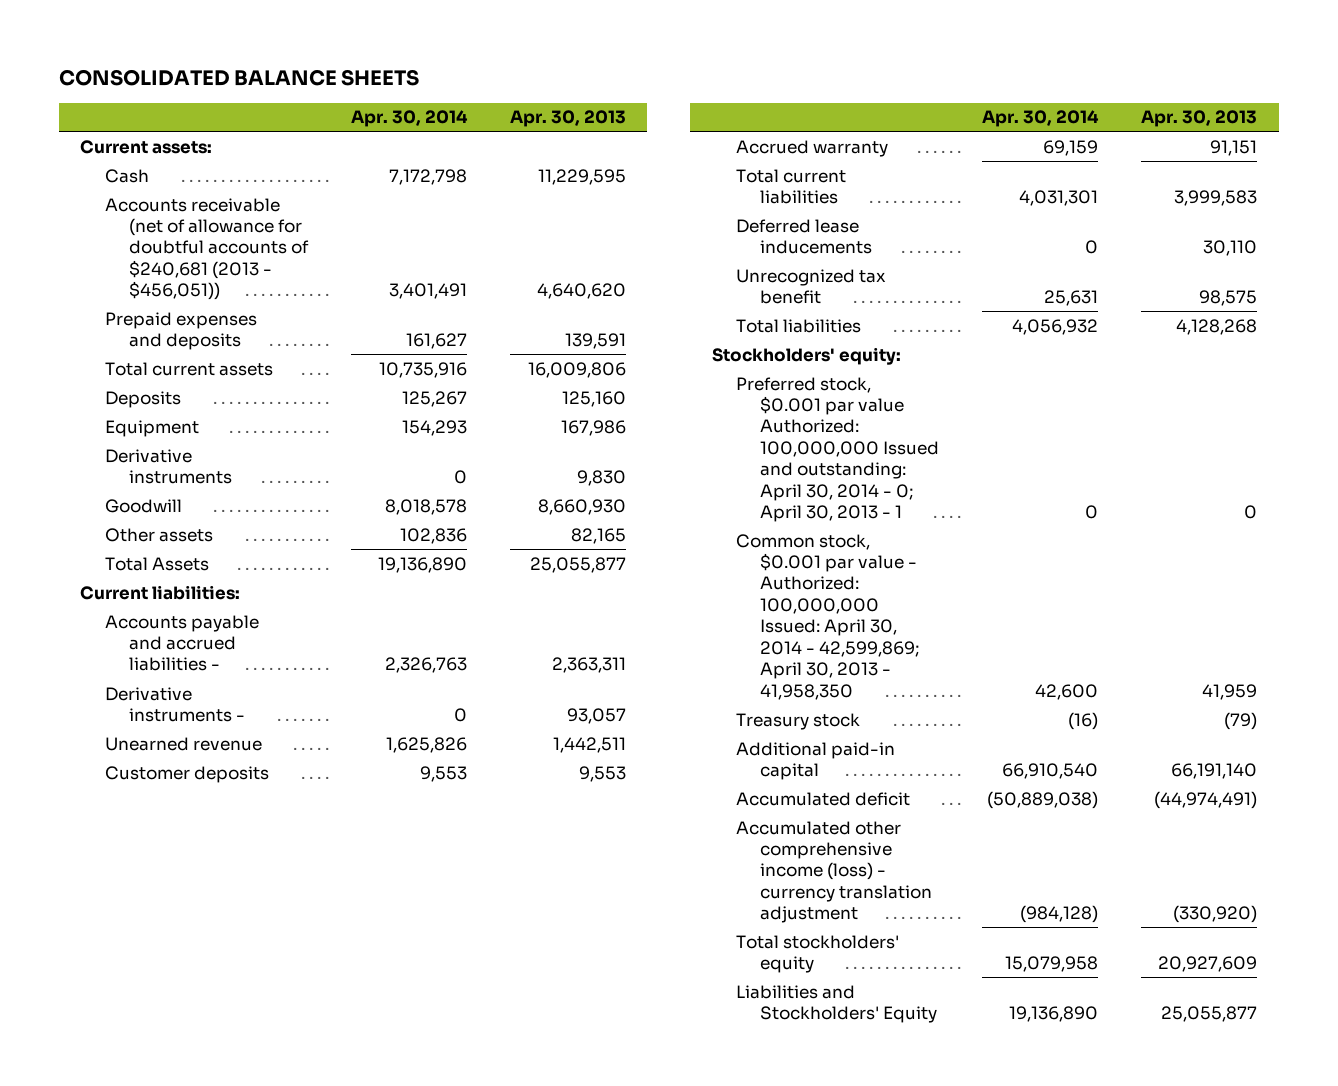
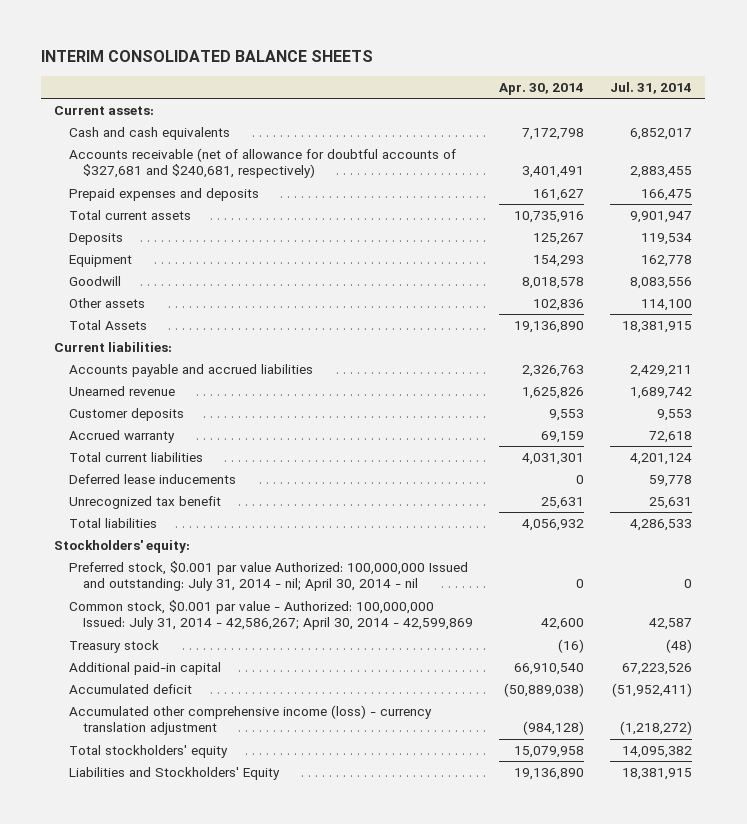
- CONSOLIDATED BALANCE SHEETS
+ INTERIM CONSOLIDATED BALANCE SHEETS
- | Apr. 30, 2014 | Apr. 30, 2013
+ | Apr. 30, 2014 | Jul. 31, 2014
- Cash | 7,172,798 | 11,229,595
- Accounts receivable (net of allowance for doubtful accounts of $240,681 (2013 - $456,051)) | 3,401,491 | 4,640,620
+ Cash and cash equivalents | 7,172,798 | 6,852,017
+ Accounts receivable (net of allowance for doubtful accounts of $327,681 and $240,681, respectively) | 3,401,491 | 2,883,455
- Derivative instruments | 0 | 9,830
- Accounts payable and accrued liabilities - | 2,326,763 | 2,363,311
- Derivative instruments - | 0 | 93,057
+ Accounts payable and accrued liabilities | 2,326,763 | 2,429,211
- Preferred stock, $0.001 par value Authorized: 100,000,000 Issued and outstanding: April 30, 2014 - 0; April 30, 2013 - 1 | 0 | 0
- Common stock, $0.001 par value - Authorized: 100,000,000 Issued: April 30, 2014 - 42,599,869; April 30, 2013 - 41,958,350 | 42,600 | 41,959
+ Preferred stock, $0.001 par value Authorized: 100,000,000 Issued and outstanding: July 31, 2014 - nil; April 30, 2014 - nil | 0 | 0
+ Common stock, $0.001 par value - Authorized: 100,000,000 Issued: July 31, 2014 - 42,586,267; April 30, 2014 - 42,599,869 | 42,600 | 42,587

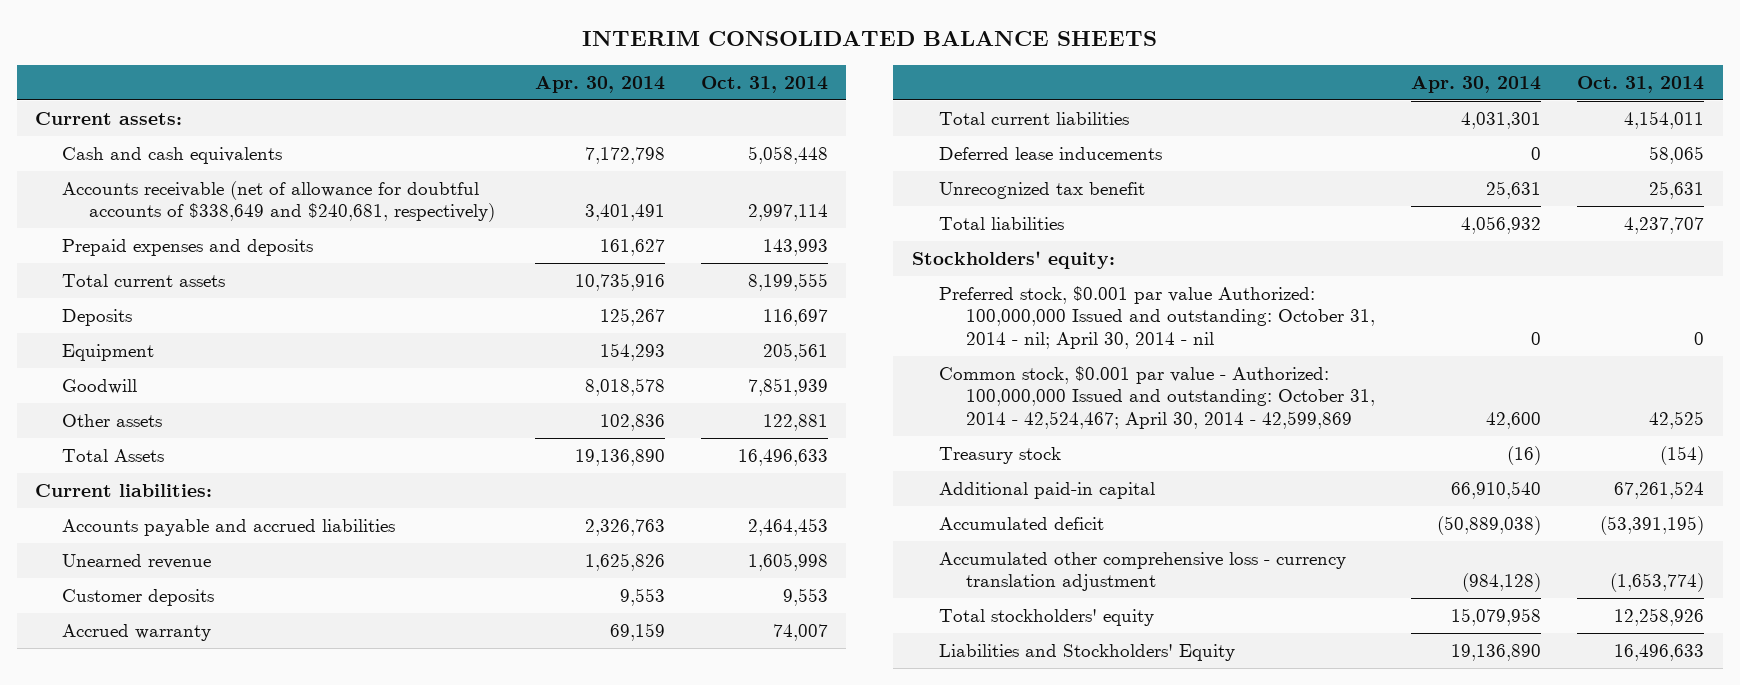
- | Apr. 30, 2014 | Jul. 31, 2014
+ | Apr. 30, 2014 | Oct. 31, 2014
- Accounts receivable (net of allowance for doubtful accounts of $327,681 and $240,681, respectively) | 3,401,491 | 2,883,455
+ Accounts receivable (net of allowance for doubtful accounts of $338,649 and $240,681, respectively) | 3,401,491 | 2,997,114
- Preferred stock, $0.001 par value Authorized: 100,000,000 Issued and outstanding: July 31, 2014 - nil; April 30, 2014 - nil | 0 | 0
- Common stock, $0.001 par value - Authorized: 100,000,000 Issued: July 31, 2014 - 42,586,267; April 30, 2014 - 42,599,869 | 42,600 | 42,587
+ Preferred stock, $0.001 par value Authorized: 100,000,000 Issued and outstanding: October 31, 2014 - nil; April 30, 2014 - nil | 0 | 0
+ Common stock, $0.001 par value - Authorized: 100,000,000 Issued and outstanding: October 31, 2014 - 42,524,467; April 30, 2014 - 42,599,869 | 42,600 | 42,525
- Accumulated other comprehensive income (loss) - currency translation adjustment | (984,128) | (1,218,272)
+ Accumulated other comprehensive loss - currency translation adjustment | (984,128) | (1,653,774)

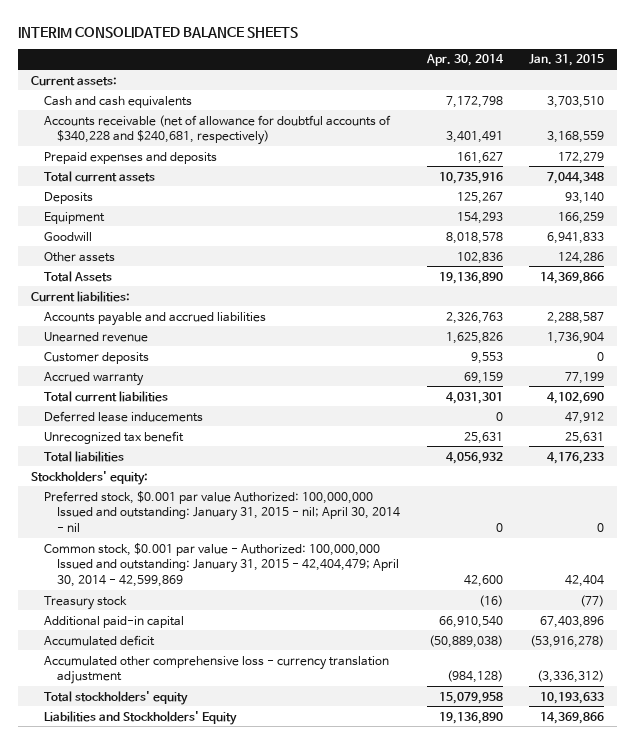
- | Apr. 30, 2014 | Oct. 31, 2014
+ | Apr. 30, 2014 | Jan. 31, 2015
- Accounts receivable (net of allowance for doubtful accounts of $338,649 and $240,681, respectively) | 3,401,491 | 2,997,114
+ Accounts receivable (net of allowance for doubtful accounts of $340,228 and $240,681, respectively) | 3,401,491 | 3,168,559
- Preferred stock, $0.001 par value Authorized: 100,000,000 Issued and outstanding: October 31, 2014 - nil; April 30, 2014 - nil | 0 | 0
- Common stock, $0.001 par value - Authorized: 100,000,000 Issued and outstanding: October 31, 2014 - 42,524,467; April 30, 2014 - 42,599,869 | 42,600 | 42,525
+ Preferred stock, $0.001 par value Authorized: 100,000,000 Issued and outstanding: January 31, 2015 - nil; April 30, 2014 - nil | 0 | 0
+ Common stock, $0.001 par value - Authorized: 100,000,000 Issued and outstanding: January 31, 2015 - 42,404,479; April 30, 2014 - 42,599,869 | 42,600 | 42,404

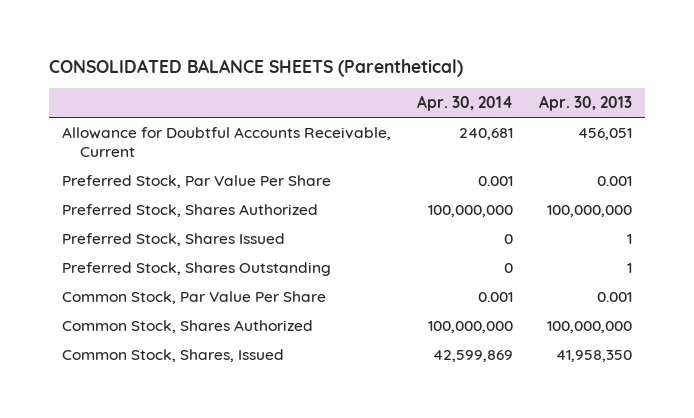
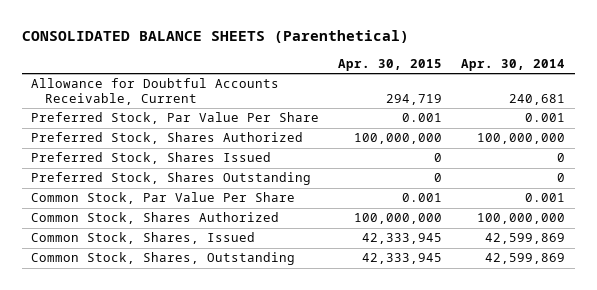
- | Apr. 30, 2014 | Apr. 30, 2013
+ | Apr. 30, 2015 | Apr. 30, 2014
+ Common Stock, Shares, Outstanding | 42,333,945 | 42,599,869

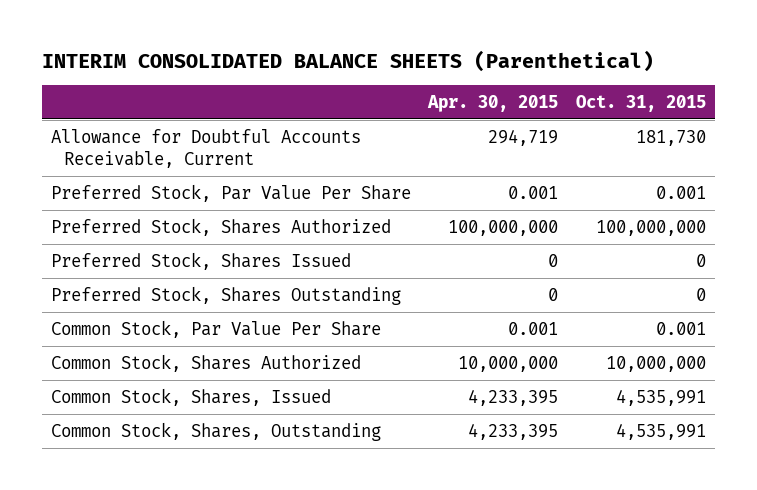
- CONSOLIDATED BALANCE SHEETS (Parenthetical)
+ INTERIM CONSOLIDATED BALANCE SHEETS (Parenthetical)
- | Apr. 30, 2015 | Apr. 30, 2014
+ | Apr. 30, 2015 | Oct. 31, 2015
- Common Stock, Shares Authorized | 100,000,000 | 100,000,000
- Common Stock, Shares, Issued | 42,333,945 | 42,599,869
- Common Stock, Shares, Outstanding | 42,333,945 | 42,599,869
+ Common Stock, Shares Authorized | 10,000,000 | 10,000,000
+ Common Stock, Shares, Issued | 4,233,395 | 4,535,991
+ Common Stock, Shares, Outstanding | 4,233,395 | 4,535,991

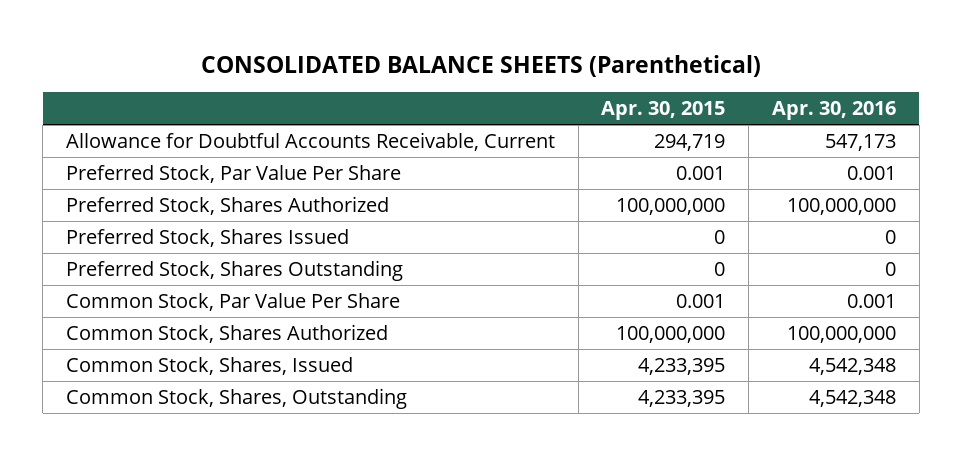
- INTERIM CONSOLIDATED BALANCE SHEETS (Parenthetical)
+ CONSOLIDATED BALANCE SHEETS (Parenthetical)
- | Apr. 30, 2015 | Oct. 31, 2015
+ | Apr. 30, 2015 | Apr. 30, 2016
- Common Stock, Shares Authorized | 10,000,000 | 10,000,000
+ Common Stock, Shares Authorized | 100,000,000 | 100,000,000

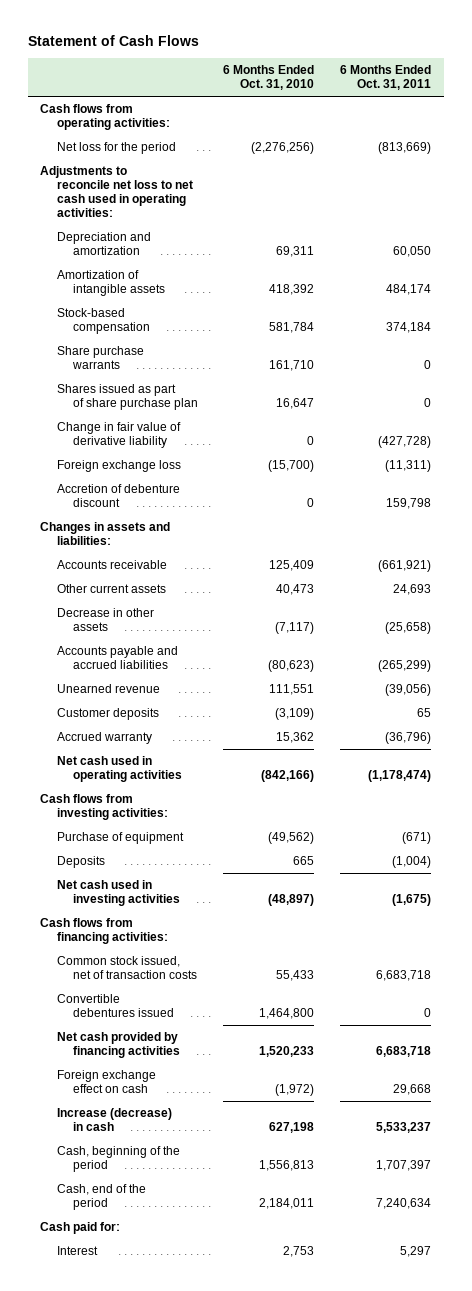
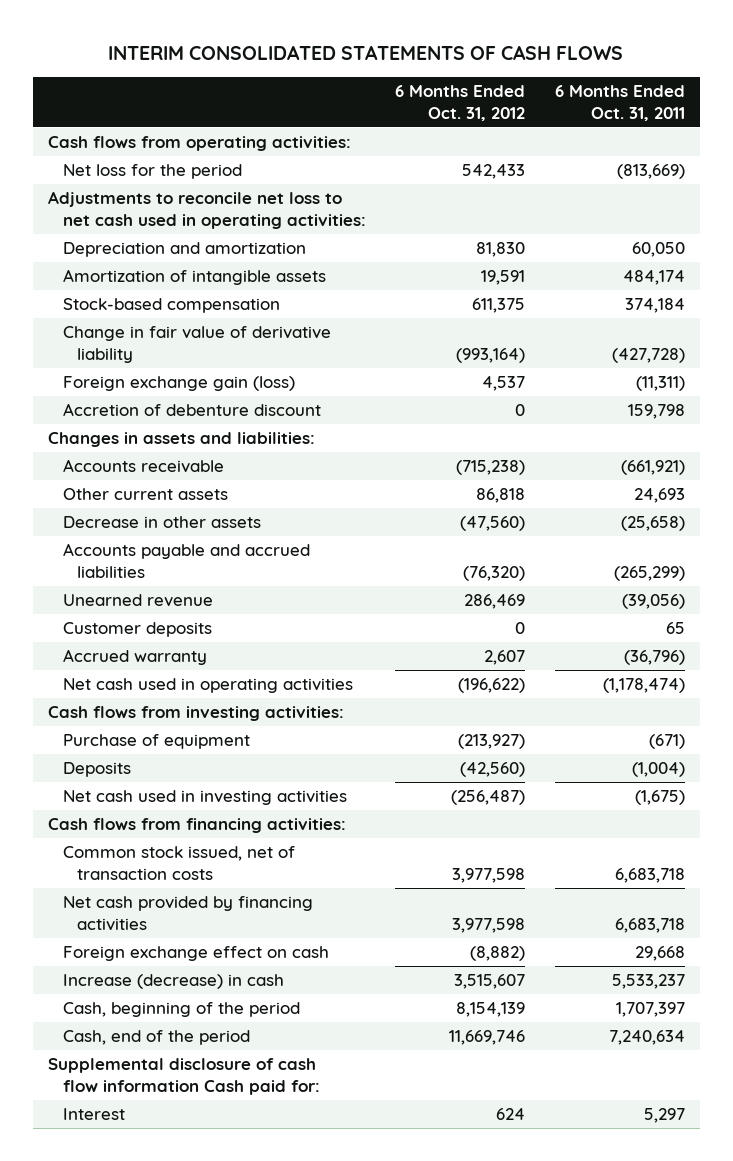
- Statement of Cash Flows
+ INTERIM CONSOLIDATED STATEMENTS OF CASH FLOWS
- | 6 Months Ended Oct. 31, 2010 | 6 Months Ended Oct. 31, 2011
+ | 6 Months Ended Oct. 31, 2012 | 6 Months Ended Oct. 31, 2011
- Share purchase warrants | 161,710 | 0
- Shares issued as part of share purchase plan | 16,647 | 0
- Foreign exchange loss | (15,700) | (11,311)
+ Foreign exchange gain (loss) | 4,537 | (11,311)
- Convertible debentures issued | 1,464,800 | 0
- Cash paid for:
+ Supplemental disclosure of cash flow information Cash paid for:

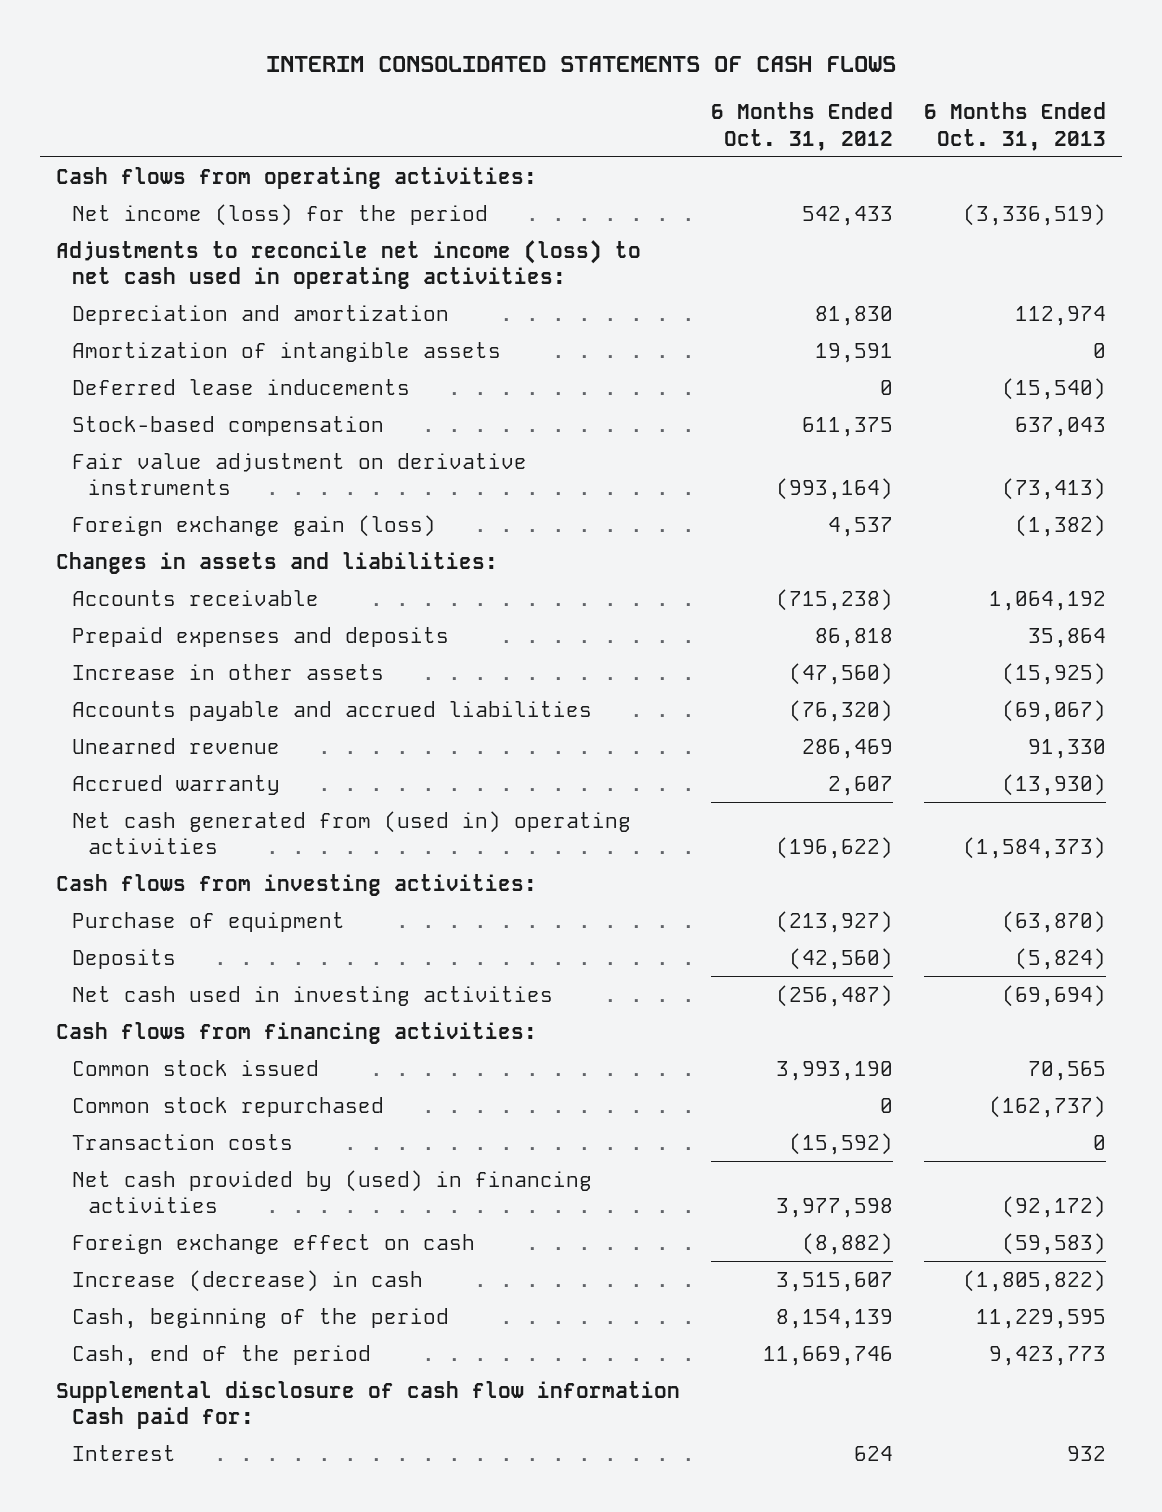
- | 6 Months Ended Oct. 31, 2012 | 6 Months Ended Oct. 31, 2011
+ | 6 Months Ended Oct. 31, 2012 | 6 Months Ended Oct. 31, 2013
- Net loss for the period | 542,433 | (813,669)
- Adjustments to reconcile net loss to net cash used in operating activities:
+ Net income (loss) for the period | 542,433 | (3,336,519)
+ Adjustments to reconcile net income (loss) to net cash used in operating activities:
+ Deferred lease inducements | 0 | (15,540)
- Change in fair value of derivative liability | (993,164) | (427,728)
+ Fair value adjustment on derivative instruments | (993,164) | (73,413)
- Accretion of debenture discount | 0 | 159,798
- Other current assets | 86,818 | 24,693
- Decrease in other assets | (47,560) | (25,658)
+ Prepaid expenses and deposits | 86,818 | 35,864
+ Increase in other assets | (47,560) | (15,925)
- Customer deposits | 0 | 65
- Net cash used in operating activities | (196,622) | (1,178,474)
+ Net cash generated from (used in) operating activities | (196,622) | (1,584,373)
- Common stock issued, net of transaction costs | 3,977,598 | 6,683,718
- Net cash provided by financing activities | 3,977,598 | 6,683,718
+ Common stock issued | 3,993,190 | 70,565
+ Common stock repurchased | 0 | (162,737)
+ Transaction costs | (15,592) | 0
+ Net cash provided by (used) in financing activities | 3,977,598 | (92,172)

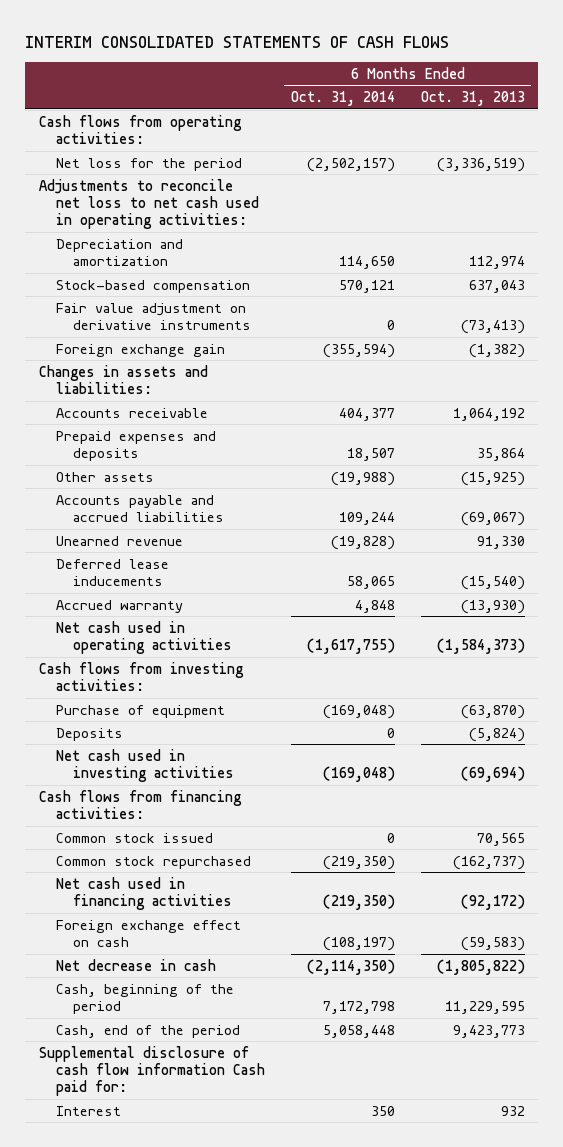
- | 6 Months Ended Oct. 31, 2012 | 6 Months Ended Oct. 31, 2013
+ | 6 Months Ended Oct. 31, 2014 | 6 Months Ended Oct. 31, 2013
- Net income (loss) for the period | 542,433 | (3,336,519)
- Adjustments to reconcile net income (loss) to net cash used in operating activities:
+ Net loss for the period | (2,502,157) | (3,336,519)
+ Adjustments to reconcile net loss to net cash used in operating activities:
- Amortization of intangible assets | 19,591 | 0
- Foreign exchange gain (loss) | 4,537 | (1,382)
+ Foreign exchange gain | (355,594) | (1,382)
- Increase in other assets | (47,560) | (15,925)
+ Other assets | (19,988) | (15,925)
moved down: Deferred lease inducements | 58,065 | (15,540)
- Net cash generated from (used in) operating activities | (196,622) | (1,584,373)
+ Net cash used in operating activities | (1,617,755) | (1,584,373)
- Transaction costs | (15,592) | 0
- Net cash provided by (used) in financing activities | 3,977,598 | (92,172)
+ Net cash used in financing activities | (219,350) | (92,172)
- Increase (decrease) in cash | 3,515,607 | (1,805,822)
+ Net decrease in cash | (2,114,350) | (1,805,822)

